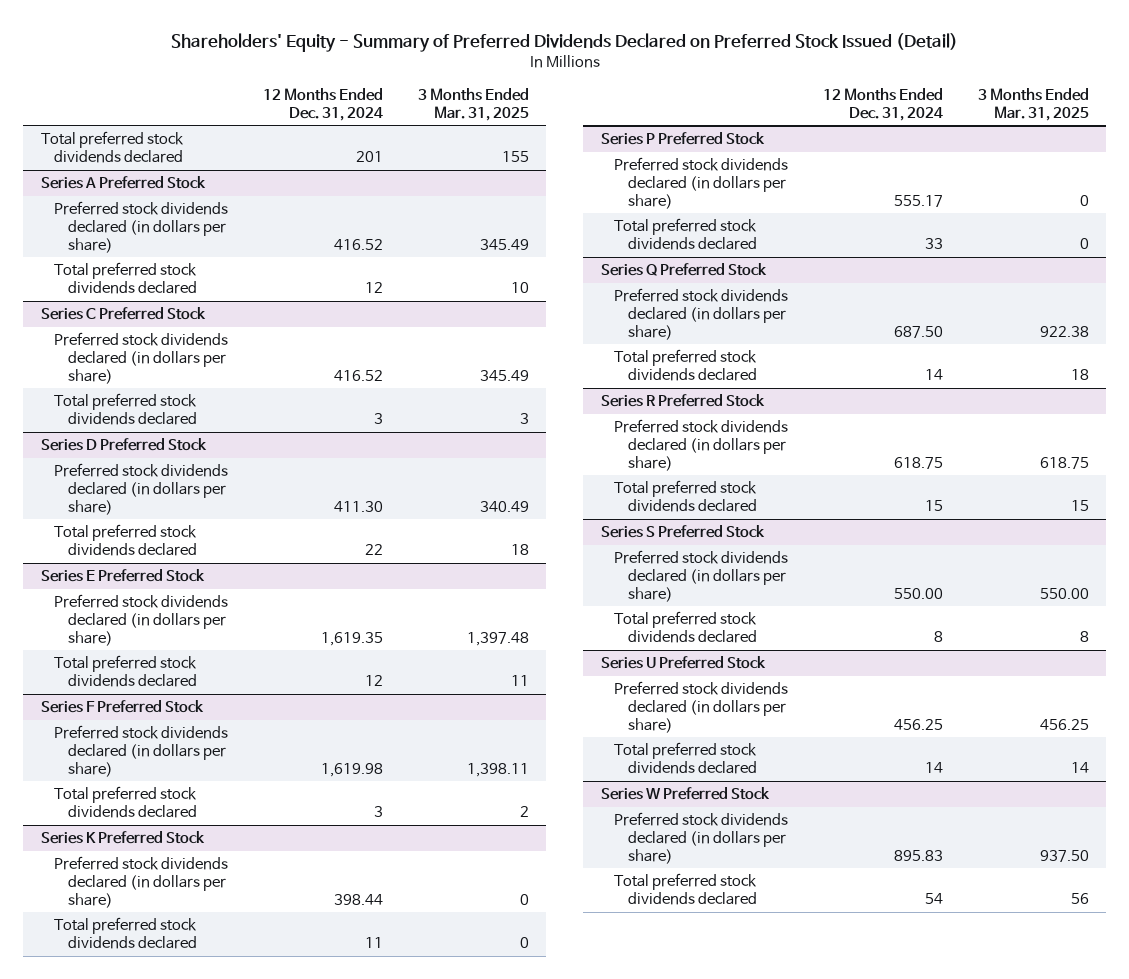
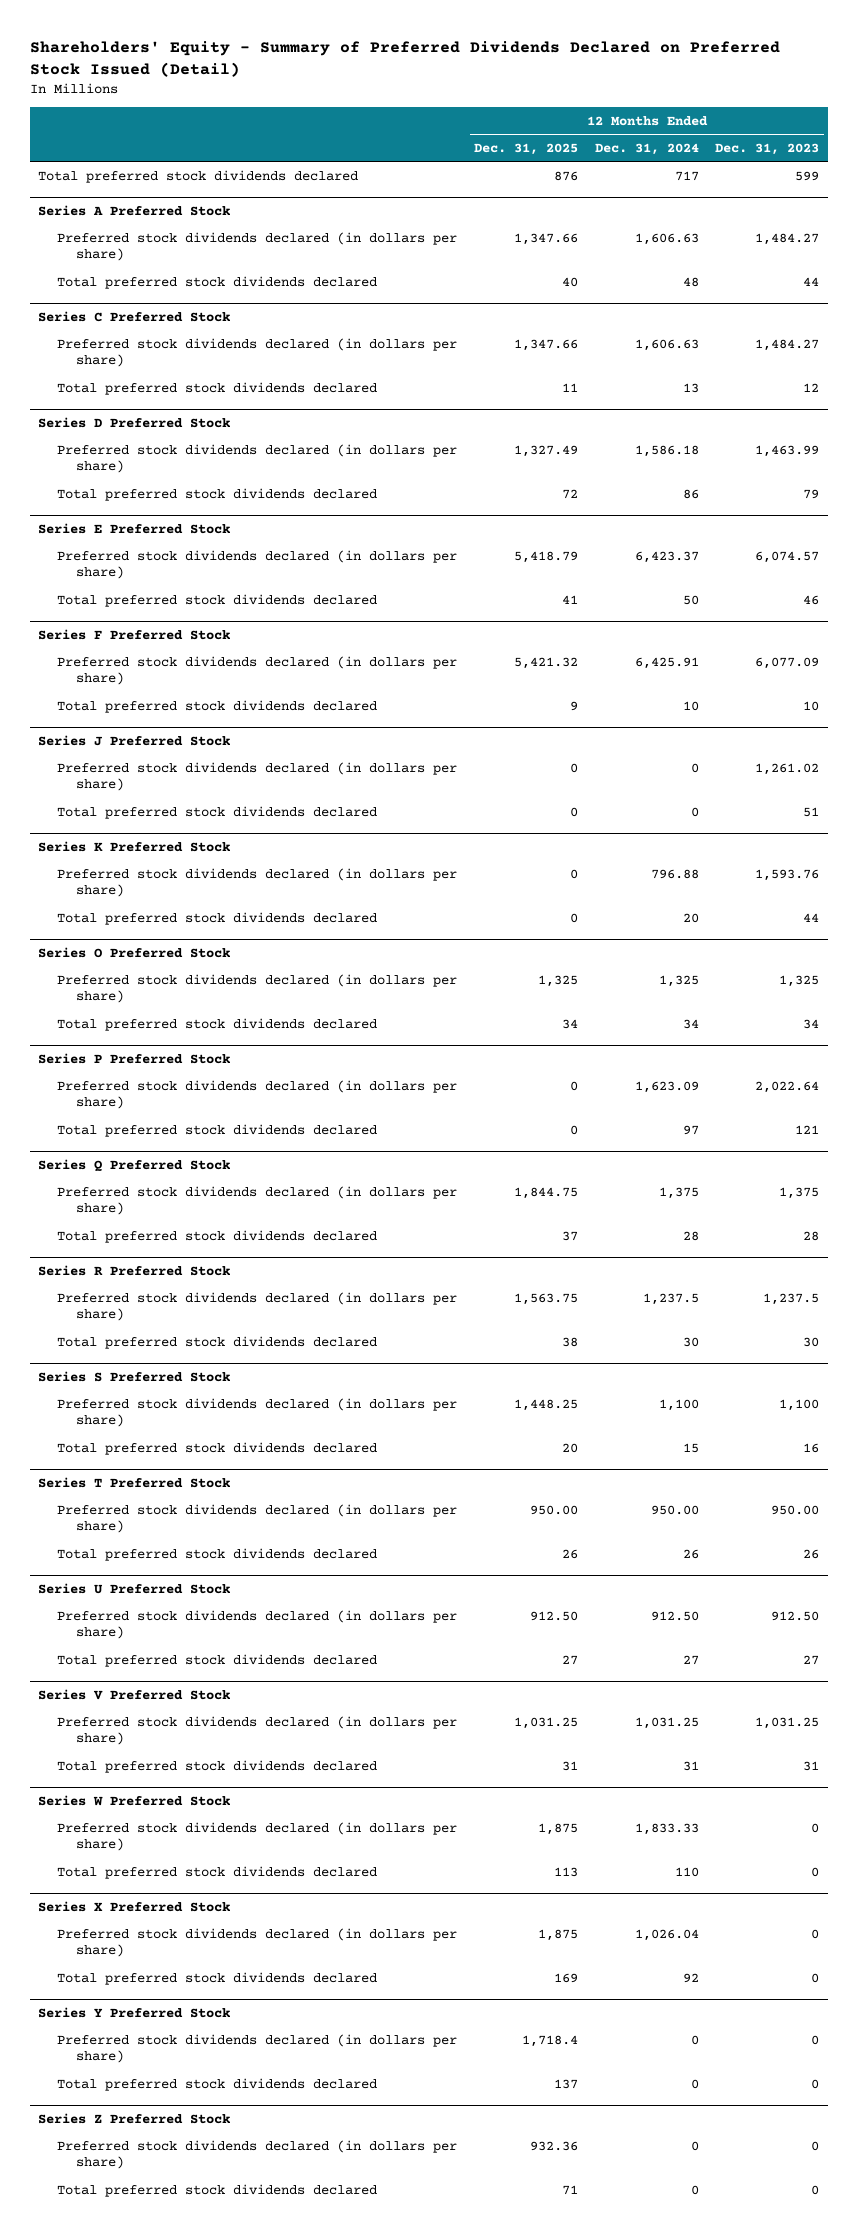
- | 12 Months Ended Dec. 31, 2024 | 3 Months Ended Mar. 31, 2025
+ | 12 Months Ended Dec. 31, 2025 | 12 Months Ended Dec. 31, 2024 | 12 Months Ended Dec. 31, 2023
- Total preferred stock dividends declared | 201 | 155
+ Total preferred stock dividends declared | 876 | 717 | 599
@ Series A Preferred Stock
- Preferred stock dividends declared (in dollars per share) | 416.52 | 345.49
- Total preferred stock dividends declared | 12 | 10
+ Preferred stock dividends declared (in dollars per share) | 1,347.66 | 1,606.63 | 1,484.27
+ Total preferred stock dividends declared | 40 | 48 | 44
@ Series C Preferred Stock
- Preferred stock dividends declared (in dollars per share) | 416.52 | 345.49
- Total preferred stock dividends declared | 3 | 3
+ Preferred stock dividends declared (in dollars per share) | 1,347.66 | 1,606.63 | 1,484.27
+ Total preferred stock dividends declared | 11 | 13 | 12
@ Series D Preferred Stock
- Preferred stock dividends declared (in dollars per share) | 411.30 | 340.49
- Total preferred stock dividends declared | 22 | 18
+ Preferred stock dividends declared (in dollars per share) | 1,327.49 | 1,586.18 | 1,463.99
+ Total preferred stock dividends declared | 72 | 86 | 79
@ Series E Preferred Stock
- Preferred stock dividends declared (in dollars per share) | 1,619.35 | 1,397.48
- Total preferred stock dividends declared | 12 | 11
+ Preferred stock dividends declared (in dollars per share) | 5,418.79 | 6,423.37 | 6,074.57
+ Total preferred stock dividends declared | 41 | 50 | 46
@ Series F Preferred Stock
- Preferred stock dividends declared (in dollars per share) | 1,619.98 | 1,398.11
- Total preferred stock dividends declared | 3 | 2
+ Preferred stock dividends declared (in dollars per share) | 5,421.32 | 6,425.91 | 6,077.09
+ Total preferred stock dividends declared | 9 | 10 | 10
+ Series J Preferred Stock
+ Preferred stock dividends declared (in dollars per share) | 0 | 0 | 1,261.02
+ Total preferred stock dividends declared | 0 | 0 | 51
@ Series K Preferred Stock
- Preferred stock dividends declared (in dollars per share) | 398.44 | 0
- Total preferred stock dividends declared | 11 | 0
+ Preferred stock dividends declared (in dollars per share) | 0 | 796.88 | 1,593.76
+ Total preferred stock dividends declared | 0 | 20 | 44
+ Series O Preferred Stock
+ Preferred stock dividends declared (in dollars per share) | 1,325 | 1,325 | 1,325
+ Total preferred stock dividends declared | 34 | 34 | 34
@ Series P Preferred Stock
- Preferred stock dividends declared (in dollars per share) | 555.17 | 0
- Total preferred stock dividends declared | 33 | 0
+ Preferred stock dividends declared (in dollars per share) | 0 | 1,623.09 | 2,022.64
+ Total preferred stock dividends declared | 0 | 97 | 121
@ Series Q Preferred Stock
- Preferred stock dividends declared (in dollars per share) | 687.50 | 922.38
- Total preferred stock dividends declared | 14 | 18
+ Preferred stock dividends declared (in dollars per share) | 1,844.75 | 1,375 | 1,375
+ Total preferred stock dividends declared | 37 | 28 | 28
@ Series R Preferred Stock
- Preferred stock dividends declared (in dollars per share) | 618.75 | 618.75
- Total preferred stock dividends declared | 15 | 15
+ Preferred stock dividends declared (in dollars per share) | 1,563.75 | 1,237.5 | 1,237.5
+ Total preferred stock dividends declared | 38 | 30 | 30
@ Series S Preferred Stock
- Preferred stock dividends declared (in dollars per share) | 550.00 | 550.00
- Total preferred stock dividends declared | 8 | 8
+ Preferred stock dividends declared (in dollars per share) | 1,448.25 | 1,100 | 1,100
+ Total preferred stock dividends declared | 20 | 15 | 16
+ Series T Preferred Stock
+ Preferred stock dividends declared (in dollars per share) | 950.00 | 950.00 | 950.00
+ Total preferred stock dividends declared | 26 | 26 | 26
@ Series U Preferred Stock
- Preferred stock dividends declared (in dollars per share) | 456.25 | 456.25
- Total preferred stock dividends declared | 14 | 14
+ Preferred stock dividends declared (in dollars per share) | 912.50 | 912.50 | 912.50
+ Total preferred stock dividends declared | 27 | 27 | 27
+ Series V Preferred Stock
+ Preferred stock dividends declared (in dollars per share) | 1,031.25 | 1,031.25 | 1,031.25
+ Total preferred stock dividends declared | 31 | 31 | 31
@ Series W Preferred Stock
- Preferred stock dividends declared (in dollars per share) | 895.83 | 937.50
- Total preferred stock dividends declared | 54 | 56
+ Preferred stock dividends declared (in dollars per share) | 1,875 | 1,833.33 | 0
+ Total preferred stock dividends declared | 113 | 110 | 0
+ Series X Preferred Stock
+ Preferred stock dividends declared (in dollars per share) | 1,875 | 1,026.04 | 0
+ Total preferred stock dividends declared | 169 | 92 | 0
+ Series Y Preferred Stock
+ Preferred stock dividends declared (in dollars per share) | 1,718.4 | 0 | 0
+ Total preferred stock dividends declared | 137 | 0 | 0
+ Series Z Preferred Stock
+ Preferred stock dividends declared (in dollars per share) | 932.36 | 0 | 0
+ Total preferred stock dividends declared | 71 | 0 | 0

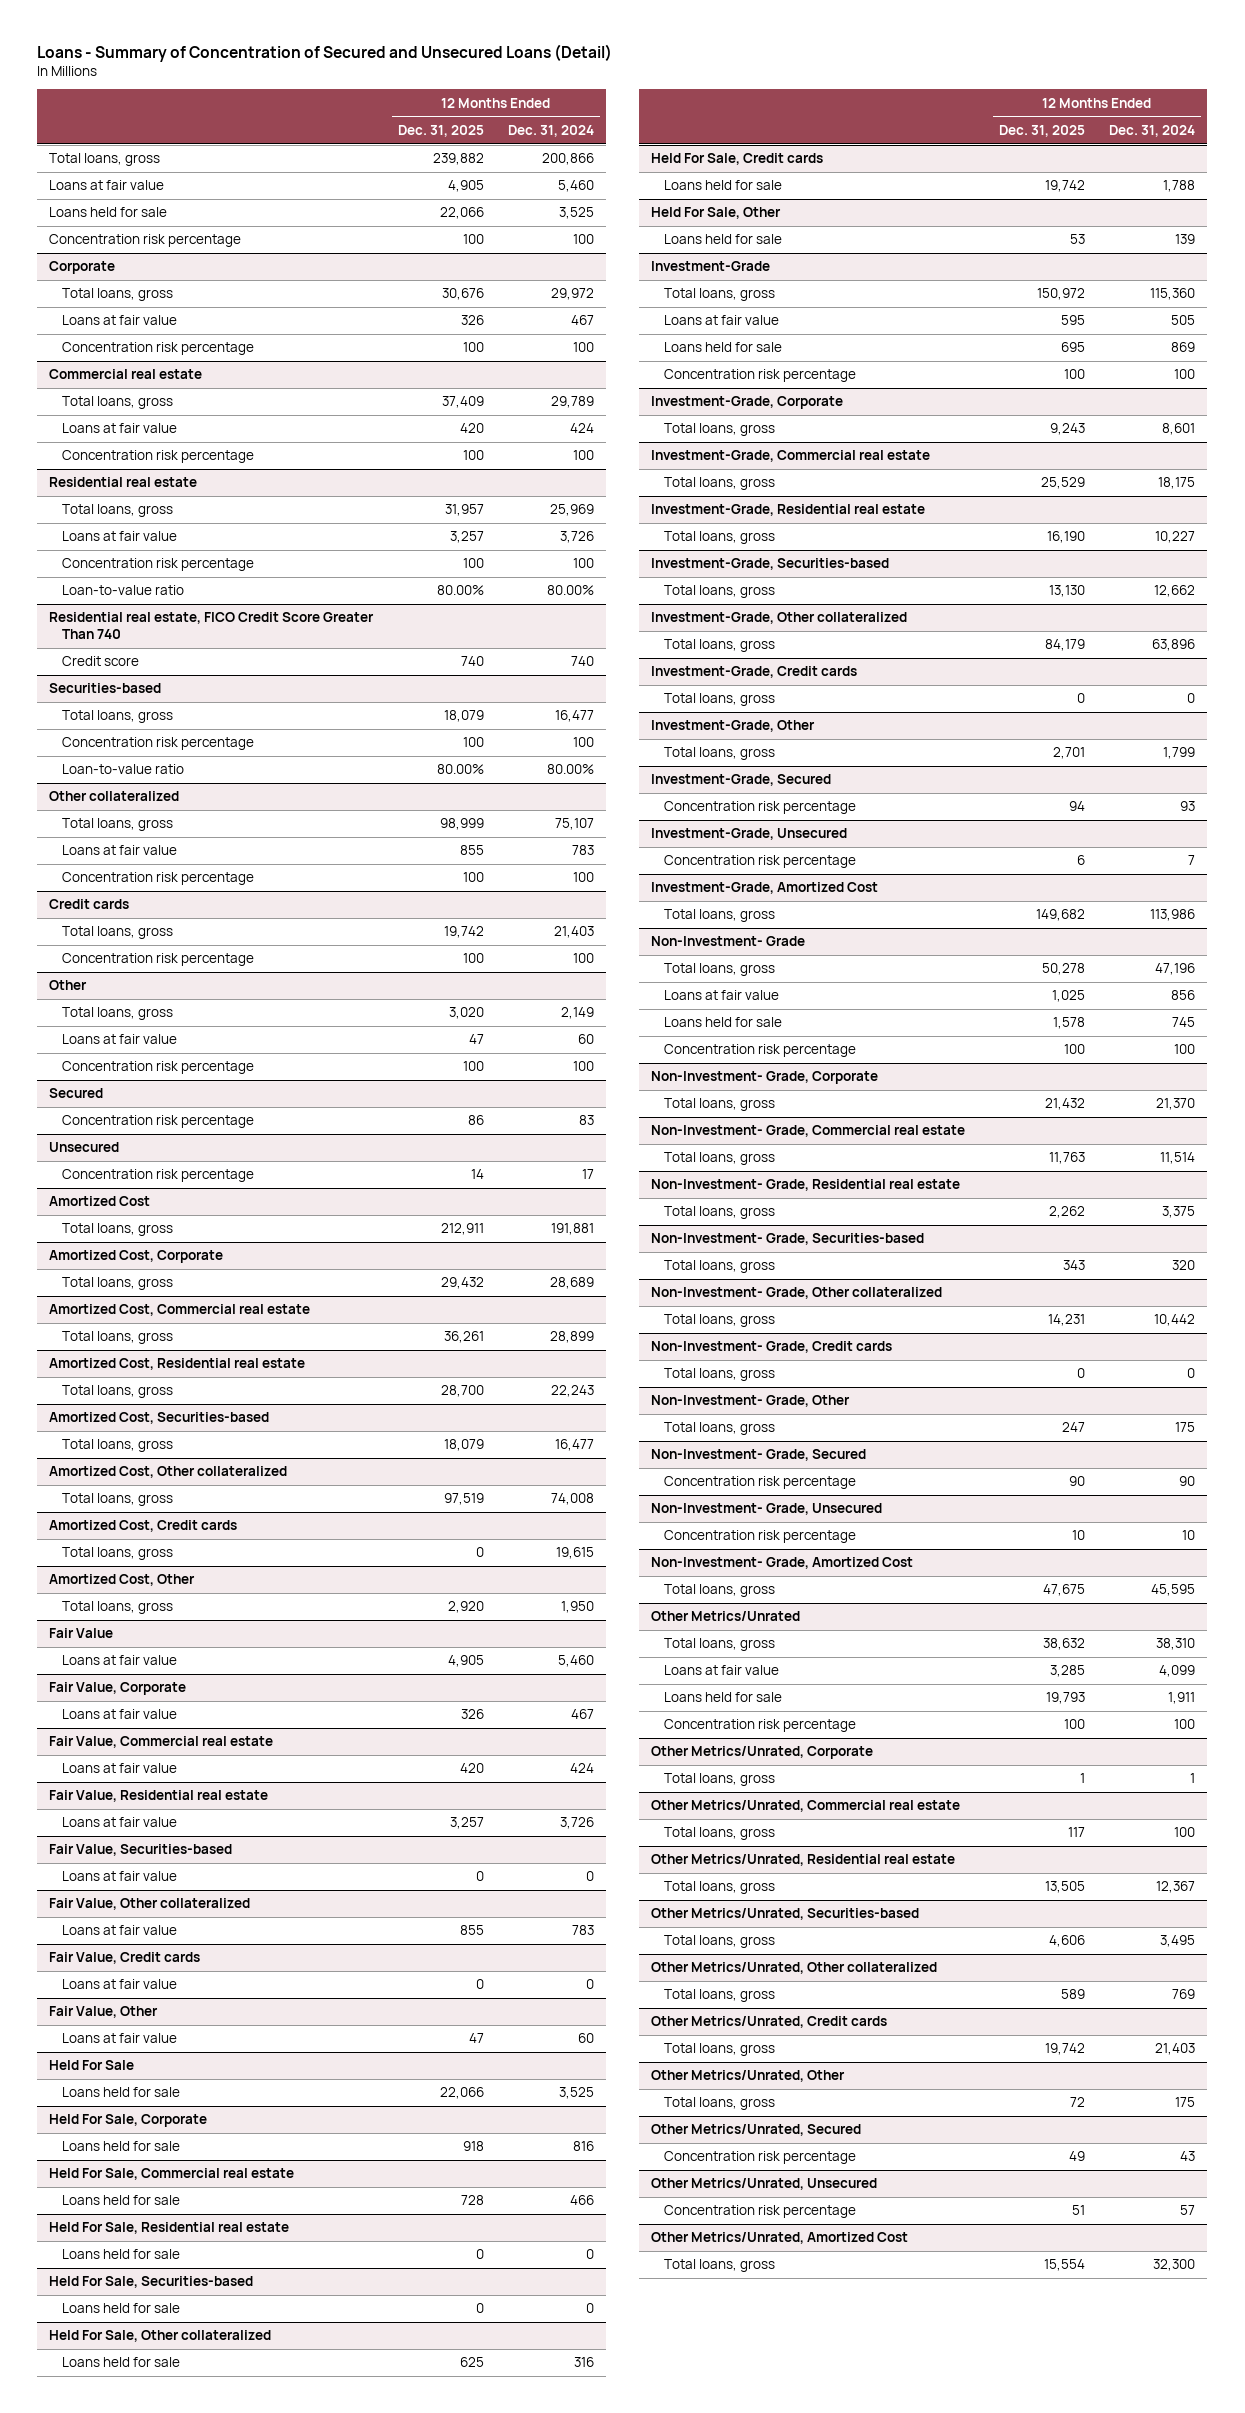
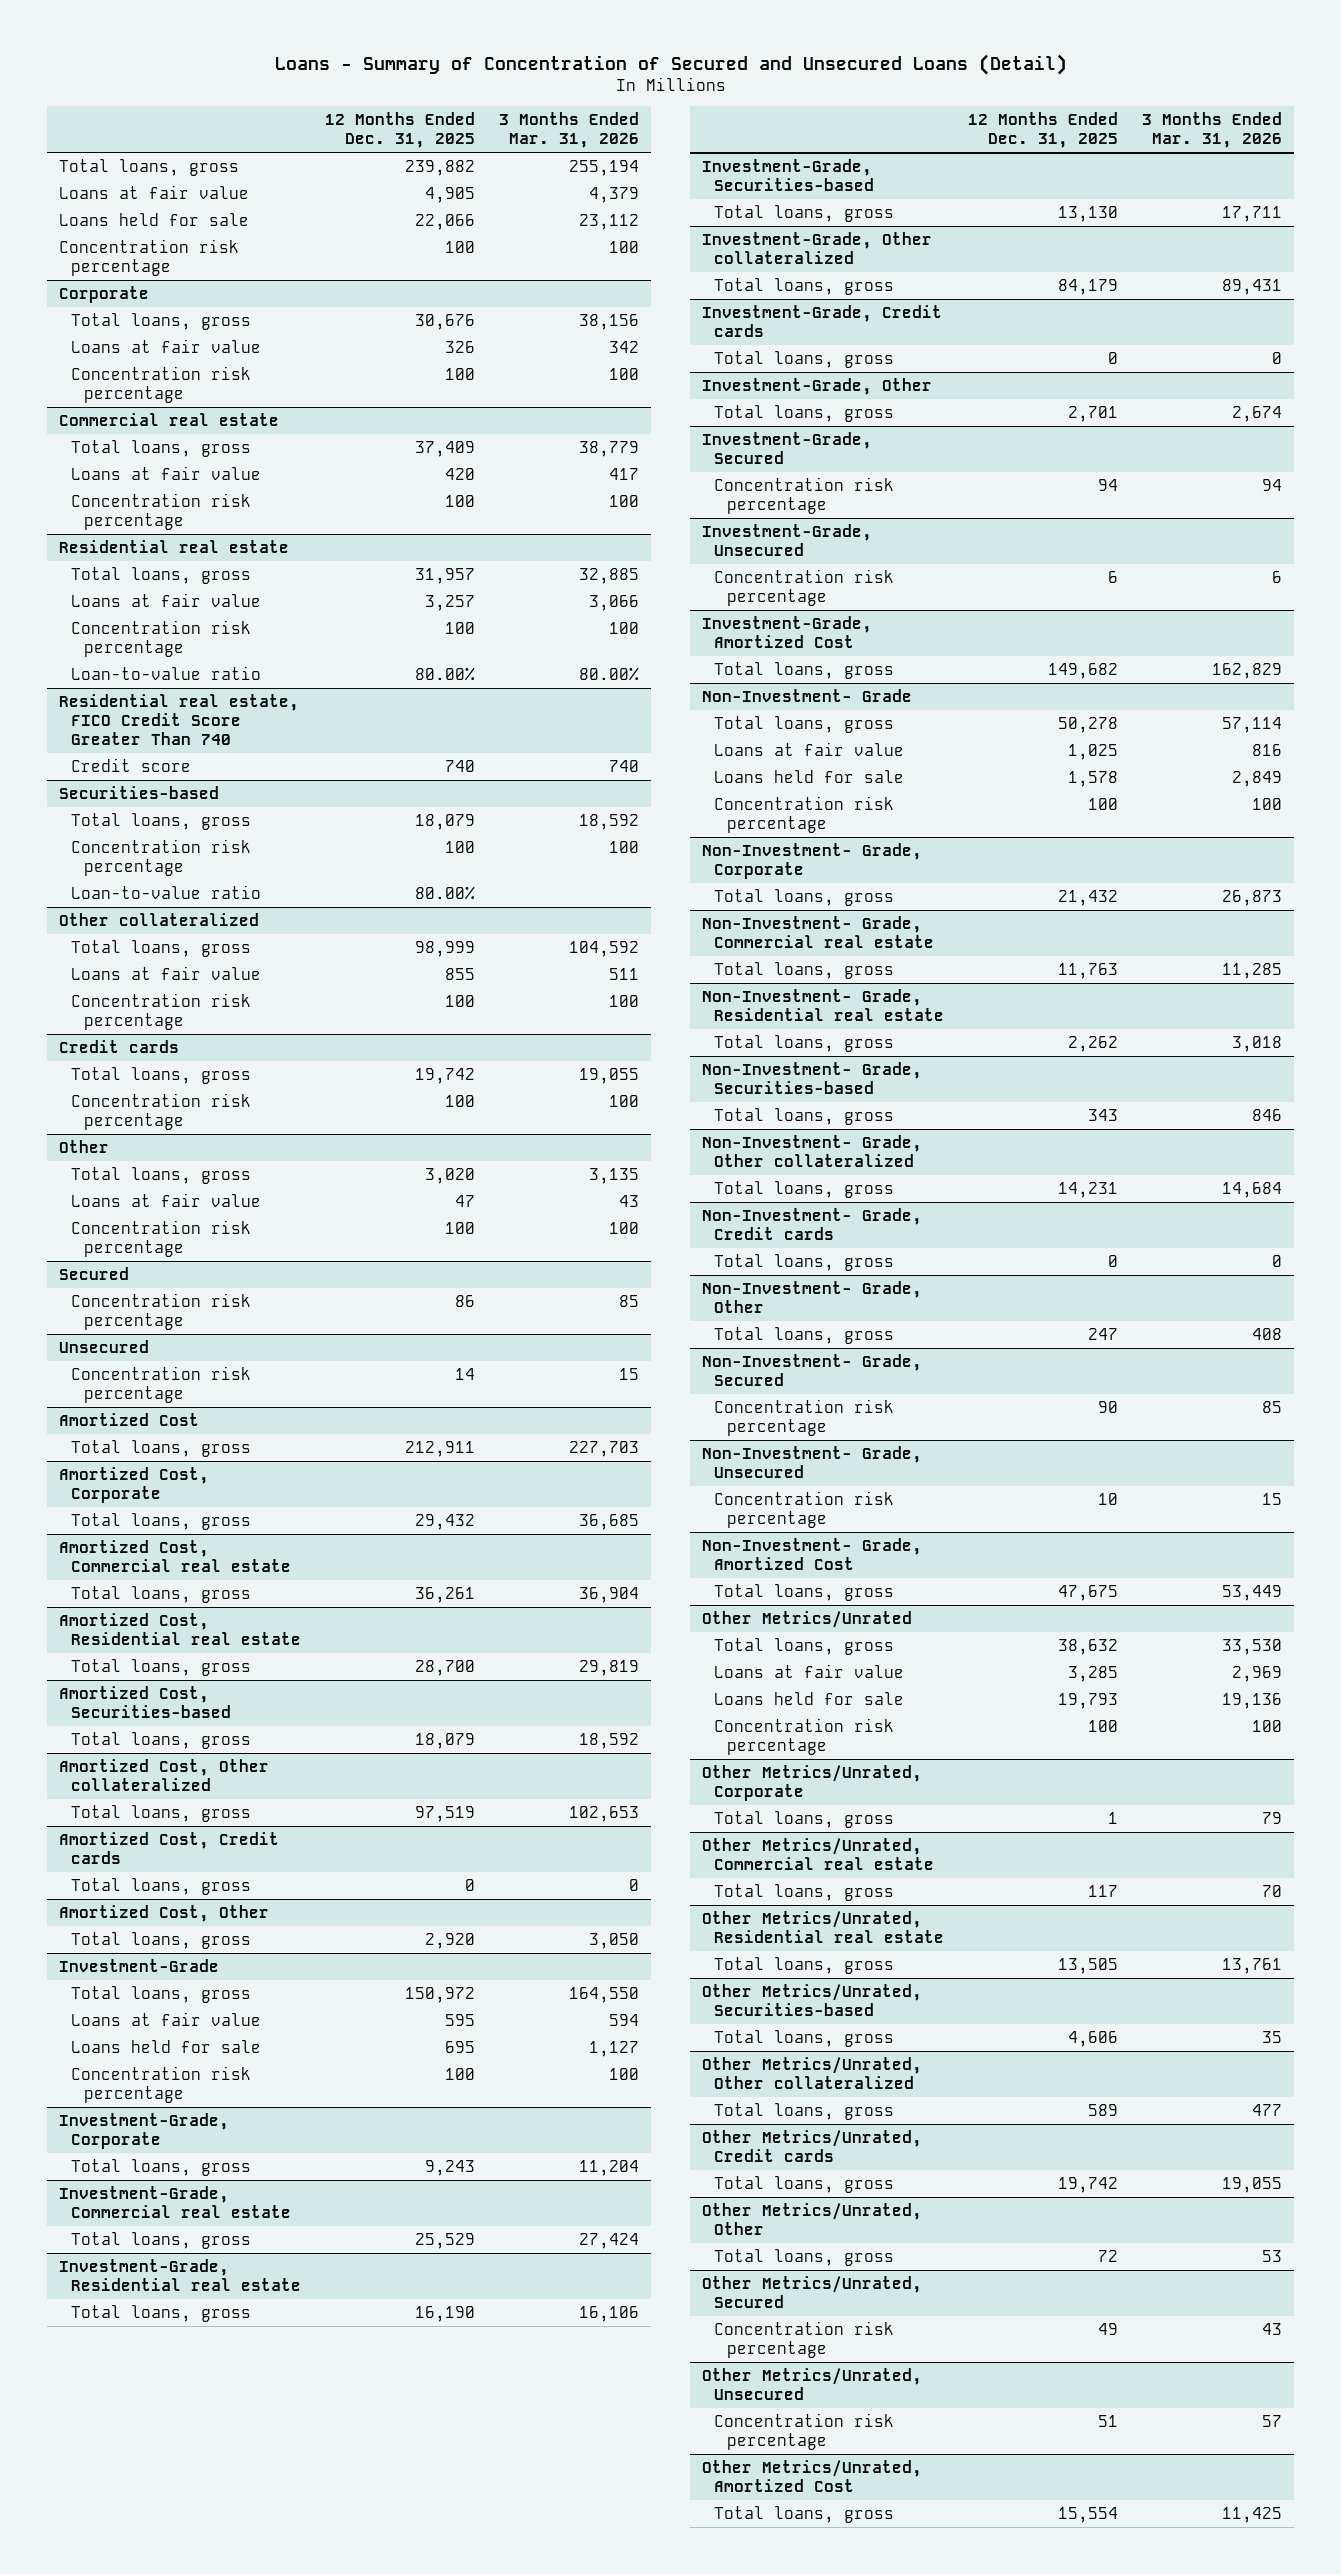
- | 12 Months Ended Dec. 31, 2025 | 12 Months Ended Dec. 31, 2024
+ | 12 Months Ended Dec. 31, 2025 | 3 Months Ended Mar. 31, 2026
- Fair Value
- Loans at fair value | 4,905 | 5,460
- Fair Value, Corporate
- Loans at fair value | 326 | 467
- Fair Value, Commercial real estate
- Loans at fair value | 420 | 424
- Fair Value, Residential real estate
- Loans at fair value | 3,257 | 3,726
- Fair Value, Securities-based
- Loans at fair value | 0 | 0
- Fair Value, Other collateralized
- Loans at fair value | 855 | 783
- Fair Value, Credit cards
- Loans at fair value | 0 | 0
- Fair Value, Other
- Loans at fair value | 47 | 60
- Held For Sale
- Loans held for sale | 22,066 | 3,525
- Held For Sale, Corporate
- Loans held for sale | 918 | 816
- Held For Sale, Commercial real estate
- Loans held for sale | 728 | 466
- Held For Sale, Residential real estate
- Loans held for sale | 0 | 0
- Held For Sale, Securities-based
- Loans held for sale | 0 | 0
- Held For Sale, Other collateralized
- Loans held for sale | 625 | 316
- Held For Sale, Credit cards
- Loans held for sale | 19,742 | 1,788
- Held For Sale, Other
- Loans held for sale | 53 | 139

